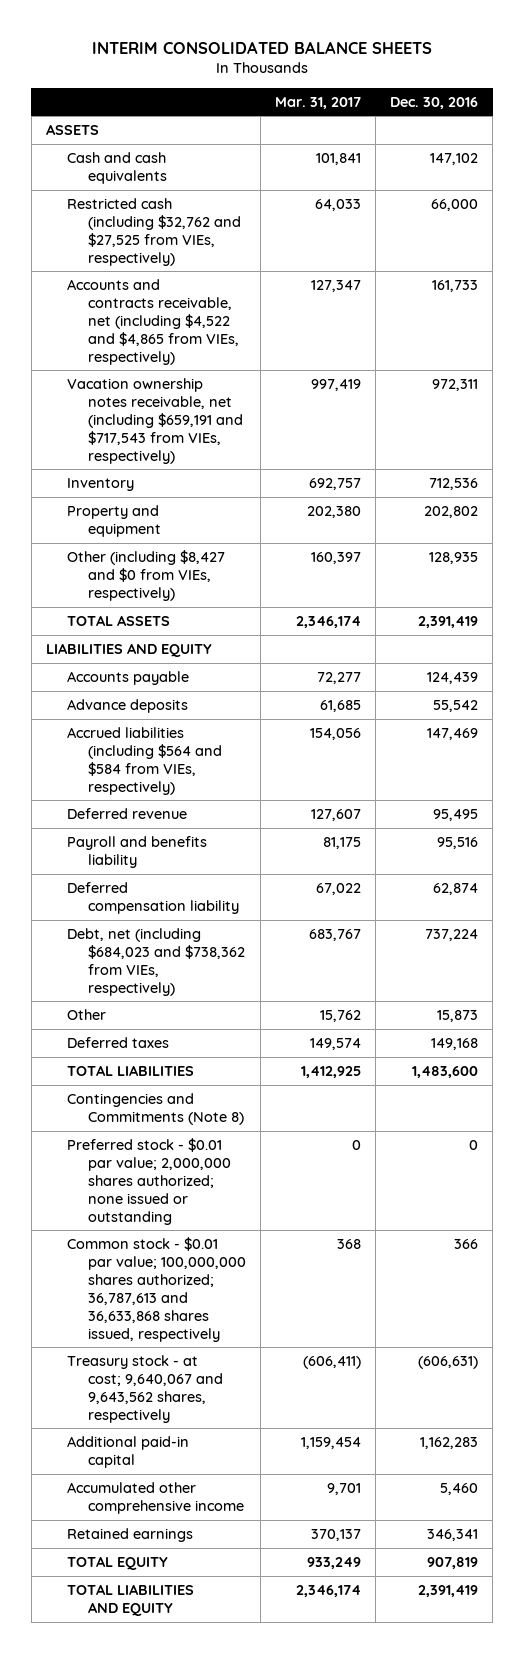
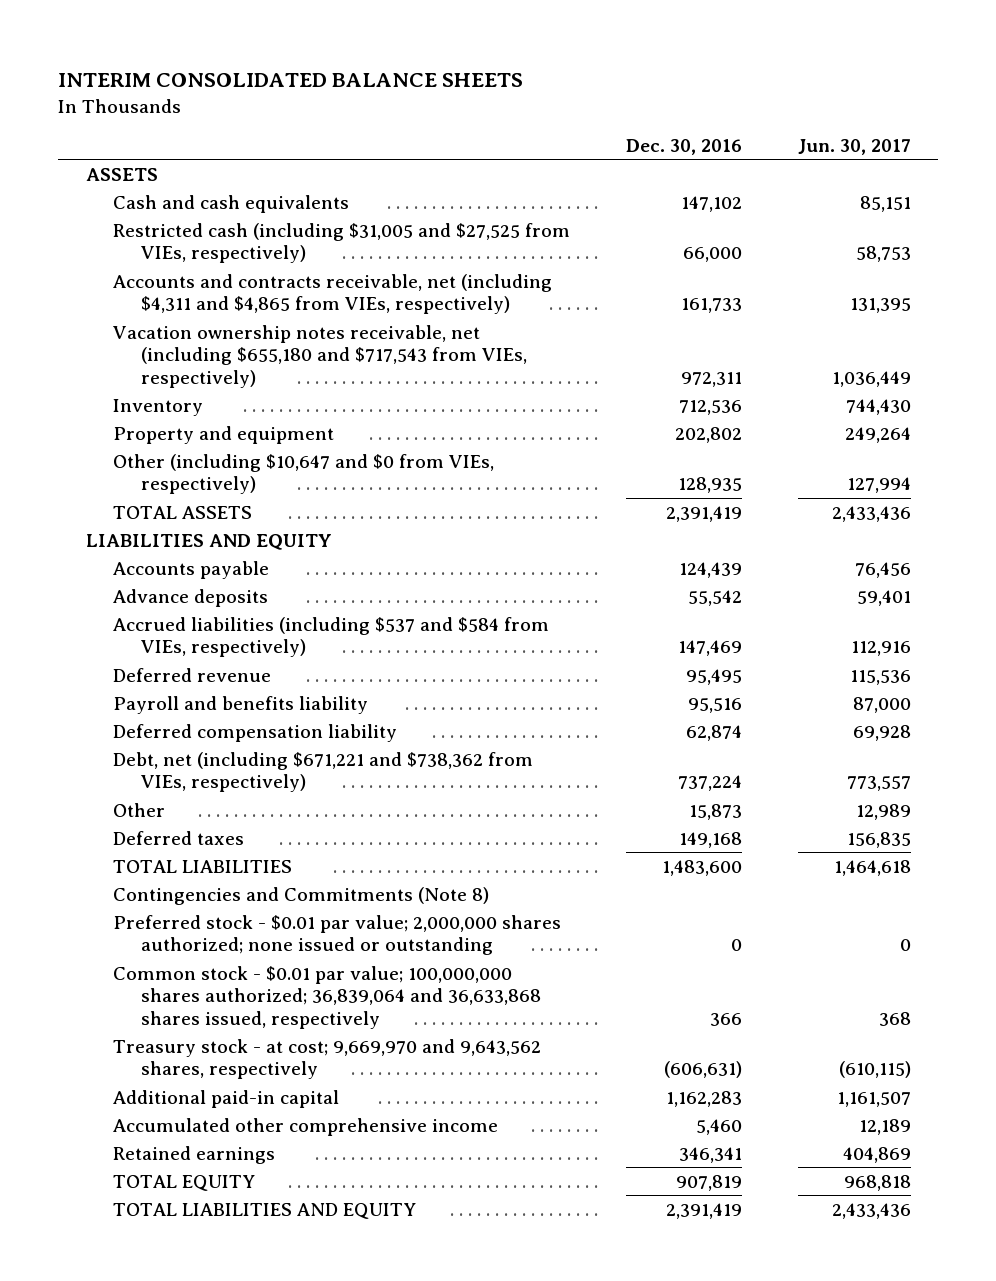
- | Mar. 31, 2017 | Dec. 30, 2016
+ | Dec. 30, 2016 | Jun. 30, 2017
- Restricted cash (including $32,762 and $27,525 from VIEs, respectively) | 64,033 | 66,000
- Accounts and contracts receivable, net (including $4,522 and $4,865 from VIEs, respectively) | 127,347 | 161,733
- Vacation ownership notes receivable, net (including $659,191 and $717,543 from VIEs, respectively) | 997,419 | 972,311
+ Restricted cash (including $31,005 and $27,525 from VIEs, respectively) | 66,000 | 58,753
+ Accounts and contracts receivable, net (including $4,311 and $4,865 from VIEs, respectively) | 161,733 | 131,395
+ Vacation ownership notes receivable, net (including $655,180 and $717,543 from VIEs, respectively) | 972,311 | 1,036,449
- Other (including $8,427 and $0 from VIEs, respectively) | 160,397 | 128,935
+ Other (including $10,647 and $0 from VIEs, respectively) | 128,935 | 127,994
- Accrued liabilities (including $564 and $584 from VIEs, respectively) | 154,056 | 147,469
+ Accrued liabilities (including $537 and $584 from VIEs, respectively) | 147,469 | 112,916
- Debt, net (including $684,023 and $738,362 from VIEs, respectively) | 683,767 | 737,224
+ Debt, net (including $671,221 and $738,362 from VIEs, respectively) | 737,224 | 773,557
- Common stock - $0.01 par value; 100,000,000 shares authorized; 36,787,613 and 36,633,868 shares issued, respectively | 368 | 366
- Treasury stock - at cost; 9,640,067 and 9,643,562 shares, respectively | (606,411) | (606,631)
+ Common stock - $0.01 par value; 100,000,000 shares authorized; 36,839,064 and 36,633,868 shares issued, respectively | 366 | 368
+ Treasury stock - at cost; 9,669,970 and 9,643,562 shares, respectively | (606,631) | (610,115)

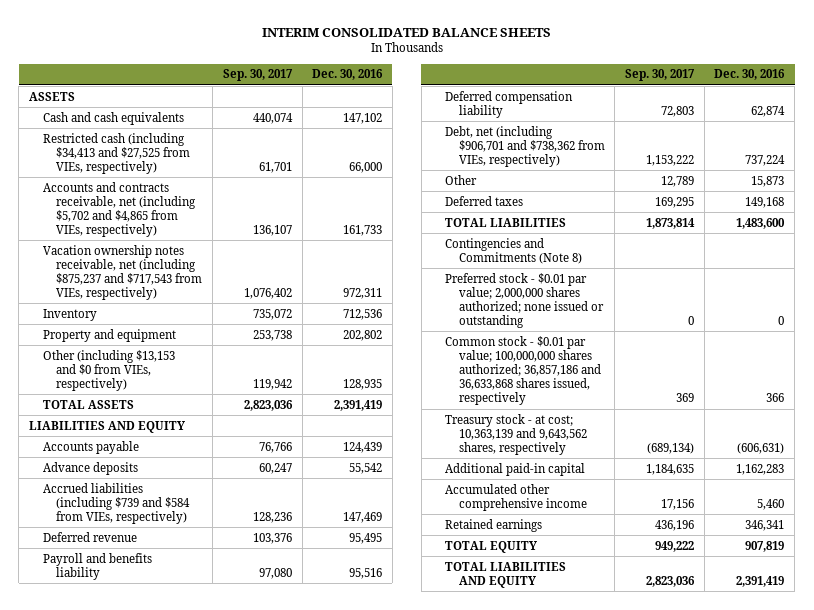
- | Dec. 30, 2016 | Jun. 30, 2017
+ | Sep. 30, 2017 | Dec. 30, 2016
- Restricted cash (including $31,005 and $27,525 from VIEs, respectively) | 66,000 | 58,753
- Accounts and contracts receivable, net (including $4,311 and $4,865 from VIEs, respectively) | 161,733 | 131,395
- Vacation ownership notes receivable, net (including $655,180 and $717,543 from VIEs, respectively) | 972,311 | 1,036,449
+ Restricted cash (including $34,413 and $27,525 from VIEs, respectively) | 61,701 | 66,000
+ Accounts and contracts receivable, net (including $5,702 and $4,865 from VIEs, respectively) | 136,107 | 161,733
+ Vacation ownership notes receivable, net (including $875,237 and $717,543 from VIEs, respectively) | 1,076,402 | 972,311
- Other (including $10,647 and $0 from VIEs, respectively) | 128,935 | 127,994
+ Other (including $13,153 and $0 from VIEs, respectively) | 119,942 | 128,935
- Accrued liabilities (including $537 and $584 from VIEs, respectively) | 147,469 | 112,916
+ Accrued liabilities (including $739 and $584 from VIEs, respectively) | 128,236 | 147,469
- Debt, net (including $671,221 and $738,362 from VIEs, respectively) | 737,224 | 773,557
+ Debt, net (including $906,701 and $738,362 from VIEs, respectively) | 1,153,222 | 737,224
- Common stock - $0.01 par value; 100,000,000 shares authorized; 36,839,064 and 36,633,868 shares issued, respectively | 366 | 368
- Treasury stock - at cost; 9,669,970 and 9,643,562 shares, respectively | (606,631) | (610,115)
+ Common stock - $0.01 par value; 100,000,000 shares authorized; 36,857,186 and 36,633,868 shares issued, respectively | 369 | 366
+ Treasury stock - at cost; 10,363,139 and 9,643,562 shares, respectively | (689,134) | (606,631)

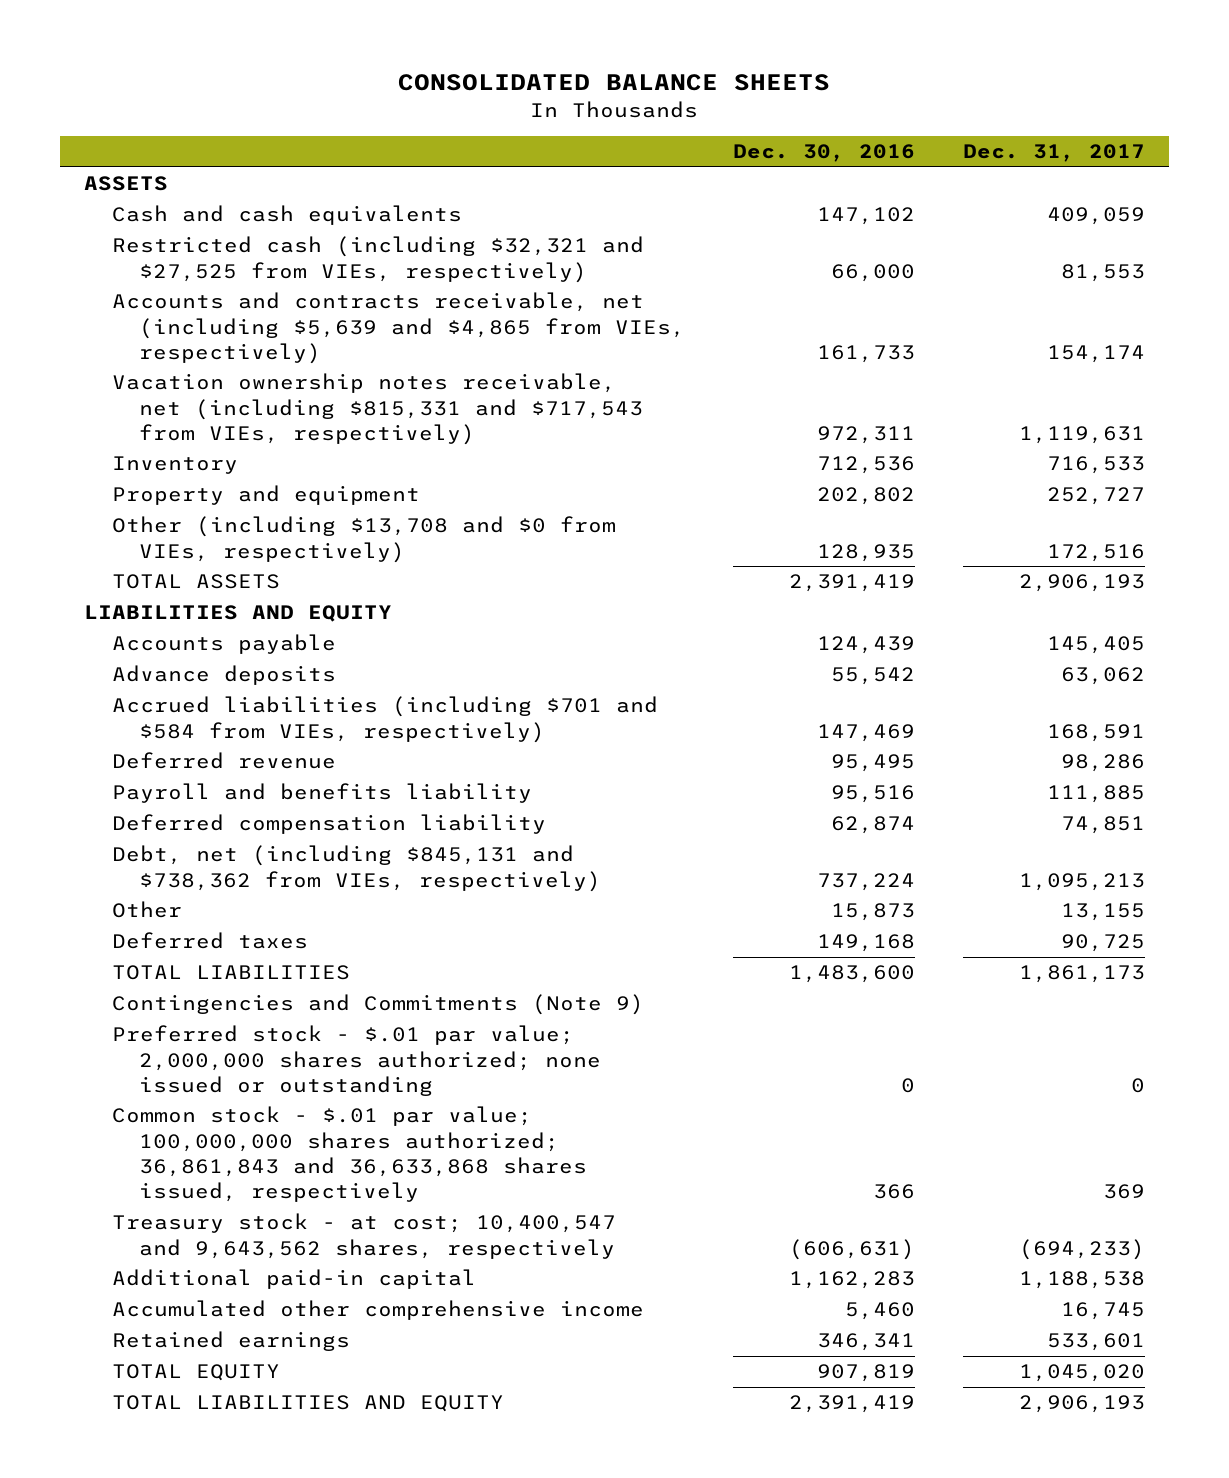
- INTERIM CONSOLIDATED BALANCE SHEETS
+ CONSOLIDATED BALANCE SHEETS
- | Sep. 30, 2017 | Dec. 30, 2016
+ | Dec. 30, 2016 | Dec. 31, 2017
- Restricted cash (including $34,413 and $27,525 from VIEs, respectively) | 61,701 | 66,000
- Accounts and contracts receivable, net (including $5,702 and $4,865 from VIEs, respectively) | 136,107 | 161,733
- Vacation ownership notes receivable, net (including $875,237 and $717,543 from VIEs, respectively) | 1,076,402 | 972,311
+ Restricted cash (including $32,321 and $27,525 from VIEs, respectively) | 66,000 | 81,553
+ Accounts and contracts receivable, net (including $5,639 and $4,865 from VIEs, respectively) | 161,733 | 154,174
+ Vacation ownership notes receivable, net (including $815,331 and $717,543 from VIEs, respectively) | 972,311 | 1,119,631
- Other (including $13,153 and $0 from VIEs, respectively) | 119,942 | 128,935
+ Other (including $13,708 and $0 from VIEs, respectively) | 128,935 | 172,516
- Accrued liabilities (including $739 and $584 from VIEs, respectively) | 128,236 | 147,469
+ Accrued liabilities (including $701 and $584 from VIEs, respectively) | 147,469 | 168,591
- Debt, net (including $906,701 and $738,362 from VIEs, respectively) | 1,153,222 | 737,224
+ Debt, net (including $845,131 and $738,362 from VIEs, respectively) | 737,224 | 1,095,213
- Contingencies and Commitments (Note 8)
- Preferred stock - $0.01 par value; 2,000,000 shares authorized; none issued or outstanding | 0 | 0
- Common stock - $0.01 par value; 100,000,000 shares authorized; 36,857,186 and 36,633,868 shares issued, respectively | 369 | 366
- Treasury stock - at cost; 10,363,139 and 9,643,562 shares, respectively | (689,134) | (606,631)
+ Contingencies and Commitments (Note 9)
+ Preferred stock - $.01 par value; 2,000,000 shares authorized; none issued or outstanding | 0 | 0
+ Common stock - $.01 par value; 100,000,000 shares authorized; 36,861,843 and 36,633,868 shares issued, respectively | 366 | 369
+ Treasury stock - at cost; 10,400,547 and 9,643,562 shares, respectively | (606,631) | (694,233)

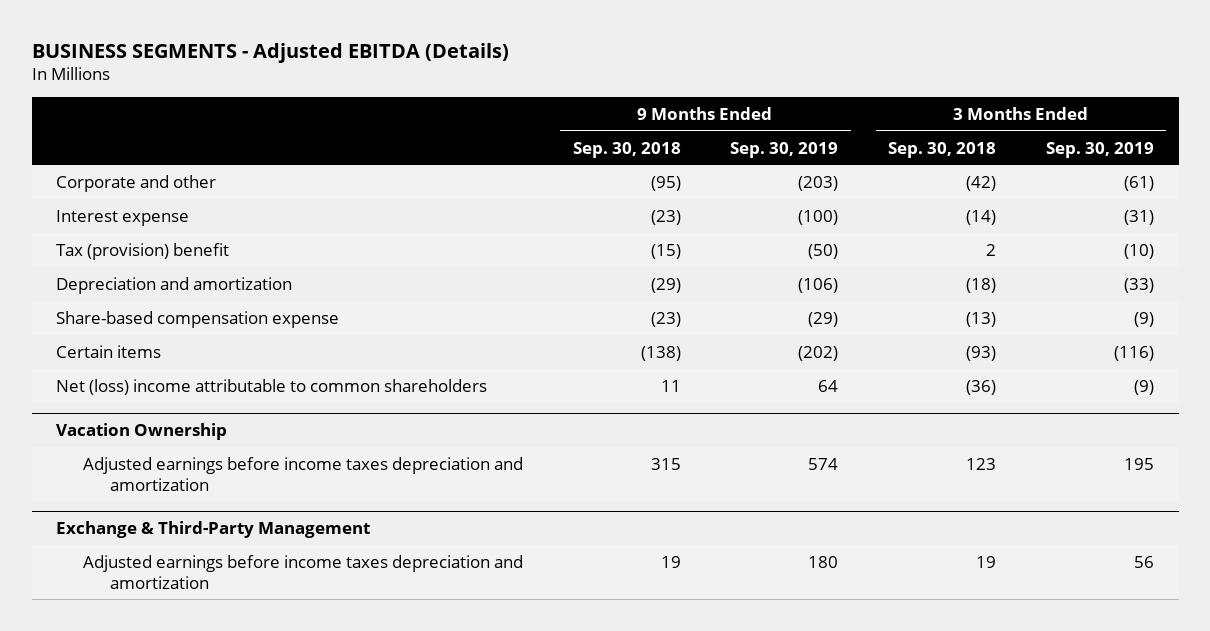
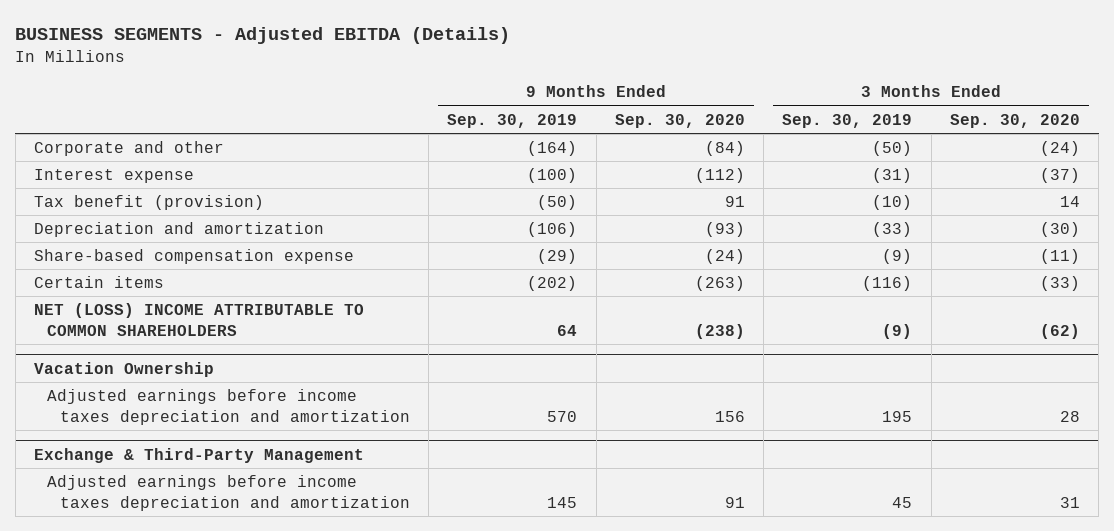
- | 9 Months Ended Sep. 30, 2018 | 9 Months Ended Sep. 30, 2019 | 3 Months Ended Sep. 30, 2018 | 3 Months Ended Sep. 30, 2019
+ | 9 Months Ended Sep. 30, 2019 | 9 Months Ended Sep. 30, 2020 | 3 Months Ended Sep. 30, 2019 | 3 Months Ended Sep. 30, 2020
- Corporate and other | (95) | (203) | (42) | (61)
+ Corporate and other | (164) | (84) | (50) | (24)
- Tax (provision) benefit | (15) | (50) | 2 | (10)
+ Tax benefit (provision) | (50) | 91 | (10) | 14
- Net (loss) income attributable to common shareholders | 11 | 64 | (36) | (9)
+ NET (LOSS) INCOME ATTRIBUTABLE TO COMMON SHAREHOLDERS | 64 | (238) | (9) | (62)
@ Vacation Ownership
- Adjusted earnings before income taxes depreciation and amortization | 315 | 574 | 123 | 195
+ Adjusted earnings before income taxes depreciation and amortization | 570 | 156 | 195 | 28
@ Exchange & Third-Party Management
- Adjusted earnings before income taxes depreciation and amortization | 19 | 180 | 19 | 56
+ Adjusted earnings before income taxes depreciation and amortization | 145 | 91 | 45 | 31

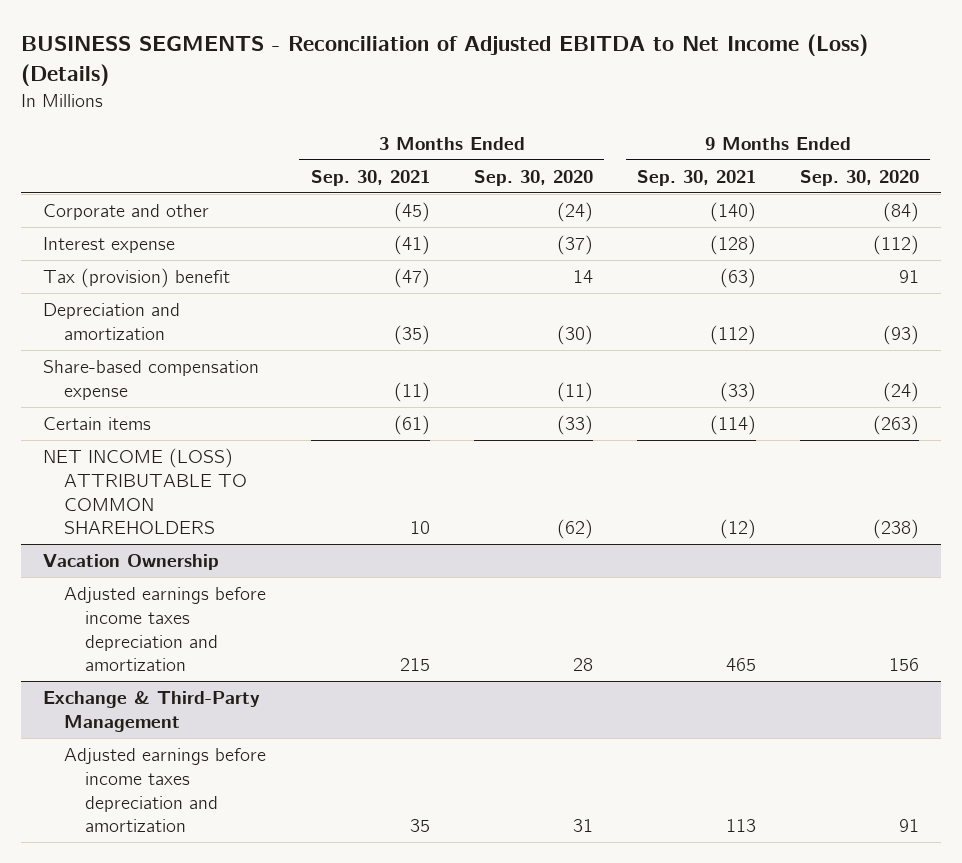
- BUSINESS SEGMENTS - Adjusted EBITDA (Details)
+ BUSINESS SEGMENTS - Reconciliation of Adjusted EBITDA to Net Income (Loss) (Details)
- | 9 Months Ended Sep. 30, 2019 | 9 Months Ended Sep. 30, 2020 | 3 Months Ended Sep. 30, 2019 | 3 Months Ended Sep. 30, 2020
+ | 3 Months Ended Sep. 30, 2021 | 3 Months Ended Sep. 30, 2020 | 9 Months Ended Sep. 30, 2021 | 9 Months Ended Sep. 30, 2020
- Tax benefit (provision) | (50) | 91 | (10) | 14
+ Tax (provision) benefit | (47) | 14 | (63) | 91
- NET (LOSS) INCOME ATTRIBUTABLE TO COMMON SHAREHOLDERS | 64 | (238) | (9) | (62)
+ NET INCOME (LOSS) ATTRIBUTABLE TO COMMON SHAREHOLDERS | 10 | (62) | (12) | (238)

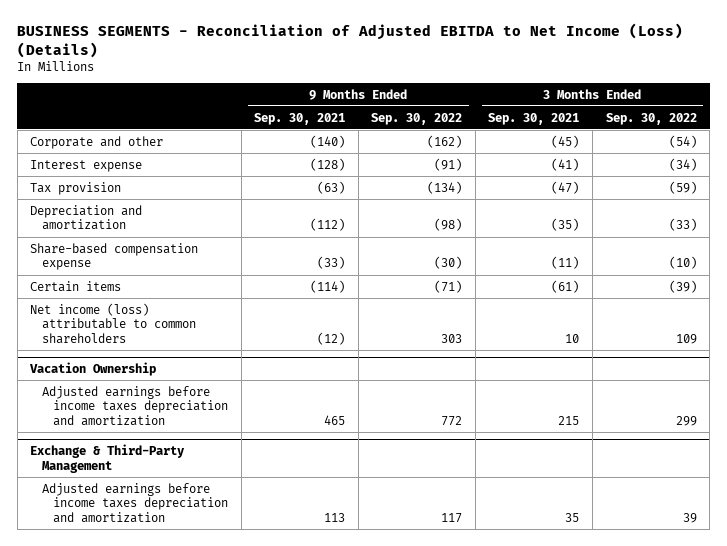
- | 3 Months Ended Sep. 30, 2021 | 3 Months Ended Sep. 30, 2020 | 9 Months Ended Sep. 30, 2021 | 9 Months Ended Sep. 30, 2020
+ | 9 Months Ended Sep. 30, 2021 | 9 Months Ended Sep. 30, 2022 | 3 Months Ended Sep. 30, 2021 | 3 Months Ended Sep. 30, 2022
- Tax (provision) benefit | (47) | 14 | (63) | 91
+ Tax provision | (63) | (134) | (47) | (59)
- NET INCOME (LOSS) ATTRIBUTABLE TO COMMON SHAREHOLDERS | 10 | (62) | (12) | (238)
+ Net income (loss) attributable to common shareholders | (12) | 303 | 10 | 109

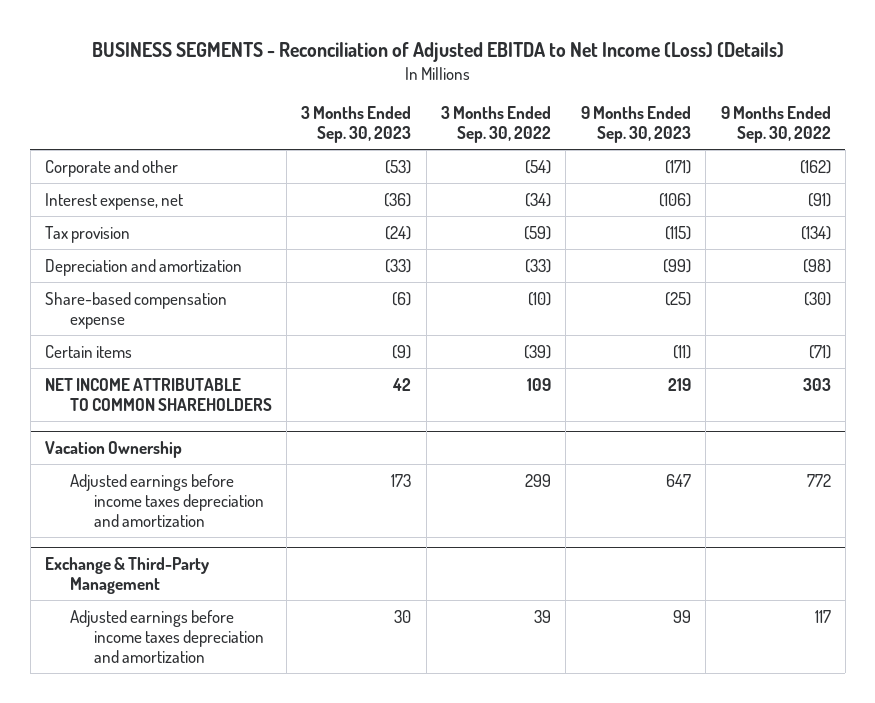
- | 9 Months Ended Sep. 30, 2021 | 9 Months Ended Sep. 30, 2022 | 3 Months Ended Sep. 30, 2021 | 3 Months Ended Sep. 30, 2022
+ | 3 Months Ended Sep. 30, 2023 | 3 Months Ended Sep. 30, 2022 | 9 Months Ended Sep. 30, 2023 | 9 Months Ended Sep. 30, 2022
- Interest expense | (128) | (91) | (41) | (34)
+ Interest expense, net | (36) | (34) | (106) | (91)
- Net income (loss) attributable to common shareholders | (12) | 303 | 10 | 109
+ NET INCOME ATTRIBUTABLE TO COMMON SHAREHOLDERS | 42 | 109 | 219 | 303

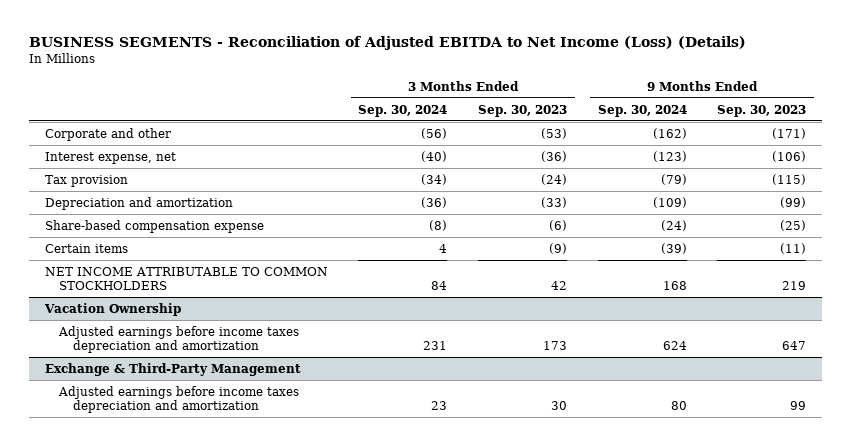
- | 3 Months Ended Sep. 30, 2023 | 3 Months Ended Sep. 30, 2022 | 9 Months Ended Sep. 30, 2023 | 9 Months Ended Sep. 30, 2022
+ | 3 Months Ended Sep. 30, 2024 | 3 Months Ended Sep. 30, 2023 | 9 Months Ended Sep. 30, 2024 | 9 Months Ended Sep. 30, 2023
- NET INCOME ATTRIBUTABLE TO COMMON SHAREHOLDERS | 42 | 109 | 219 | 303
+ NET INCOME ATTRIBUTABLE TO COMMON STOCKHOLDERS | 84 | 42 | 168 | 219

